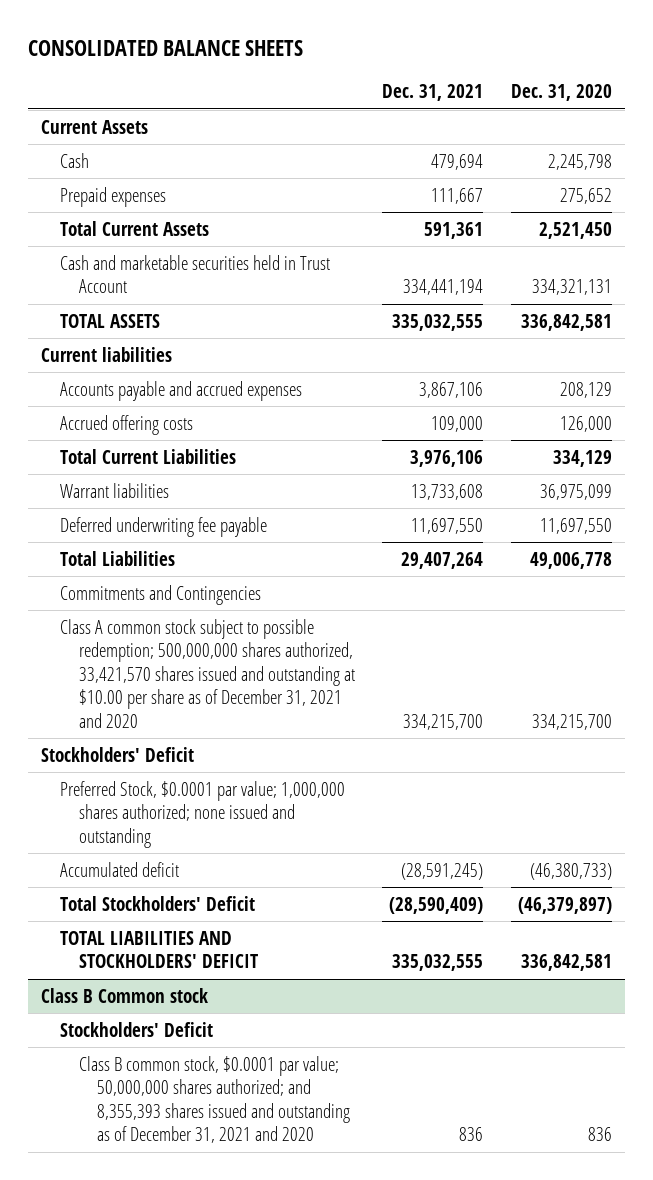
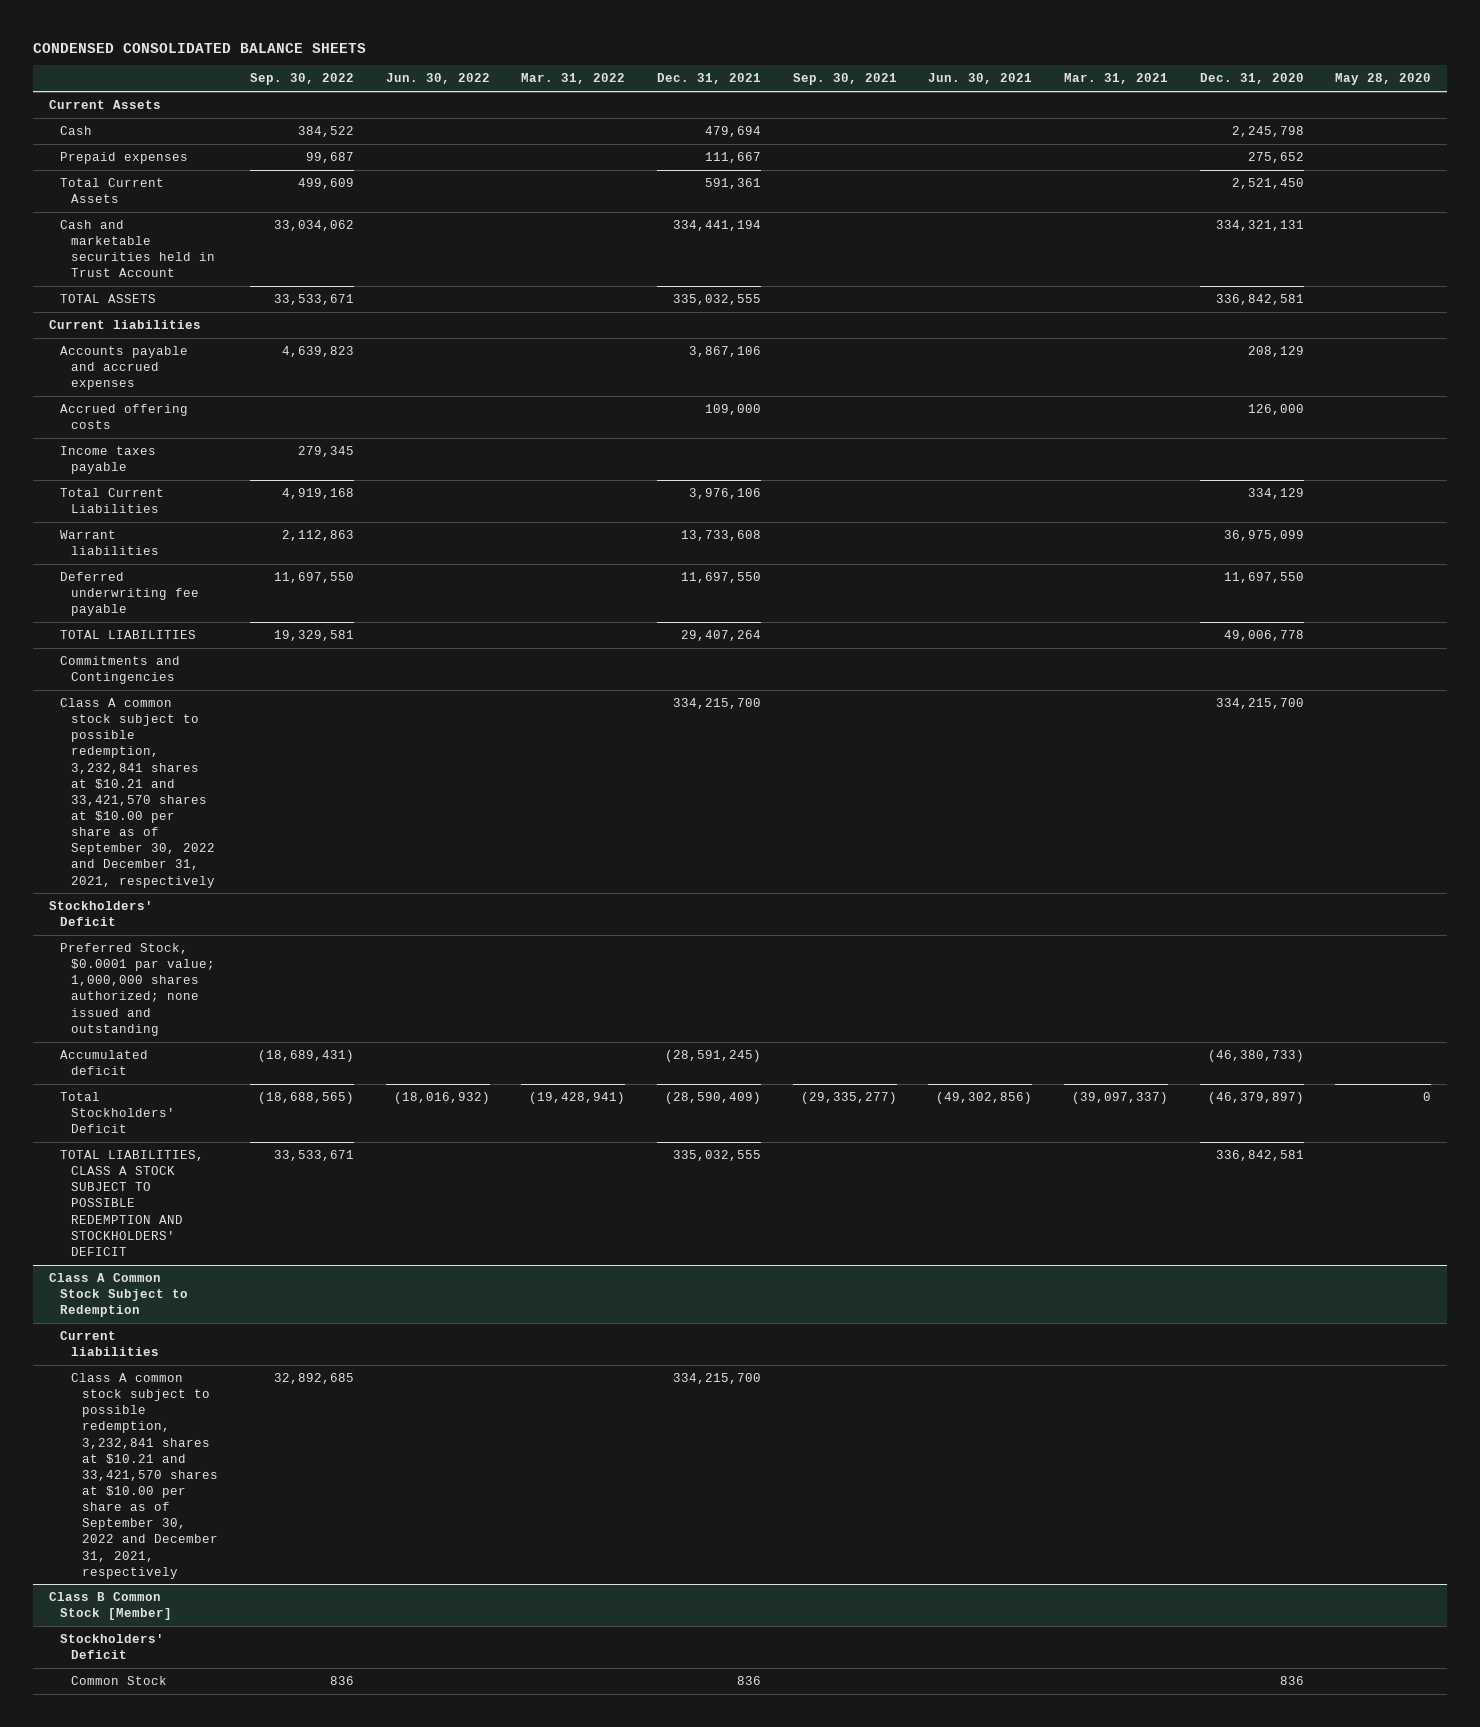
- CONSOLIDATED BALANCE SHEETS
+ CONDENSED CONSOLIDATED BALANCE SHEETS
- | Dec. 31, 2021 | Dec. 31, 2020
+ | Sep. 30, 2022 | Jun. 30, 2022 | Mar. 31, 2022 | Dec. 31, 2021 | Sep. 30, 2021 | Jun. 30, 2021 | Mar. 31, 2021 | Dec. 31, 2020 | May 28, 2020
+ Income taxes payable | 279,345 | | | | | | | |
- Total Liabilities | 29,407,264 | 49,006,778
+ TOTAL LIABILITIES | 19,329,581 | | | 29,407,264 | | | | 49,006,778 |
- Class A common stock subject to possible redemption; 500,000,000 shares authorized, 33,421,570 shares issued and outstanding at $10.00 per share as of December 31, 2021 and 2020 | 334,215,700 | 334,215,700
+ Class A common stock subject to possible redemption, 3,232,841 shares at $10.21 and 33,421,570 shares at $10.00 per share as of September 30, 2022 and December 31, 2021, respectively | | | | 334,215,700 | | | | 334,215,700 |
- TOTAL LIABILITIES AND STOCKHOLDERS' DEFICIT | 335,032,555 | 336,842,581
- Class B Common stock
+ TOTAL LIABILITIES, CLASS A STOCK SUBJECT TO POSSIBLE REDEMPTION AND STOCKHOLDERS' DEFICIT | 33,533,671 | | | 335,032,555 | | | | 336,842,581 |
+ Class A Common Stock Subject to Redemption
+ Current liabilities
+ Class A common stock subject to possible redemption, 3,232,841 shares at $10.21 and 33,421,570 shares at $10.00 per share as of September 30, 2022 and December 31, 2021, respectively | 32,892,685 | | | 334,215,700 | | | | |
+ Class B Common Stock [Member]
- Class B common stock, $0.0001 par value; 50,000,000 shares authorized; and 8,355,393 shares issued and outstanding as of December 31, 2021 and 2020 | 836 | 836
+ Common Stock | 836 | | | 836 | | | | 836 |

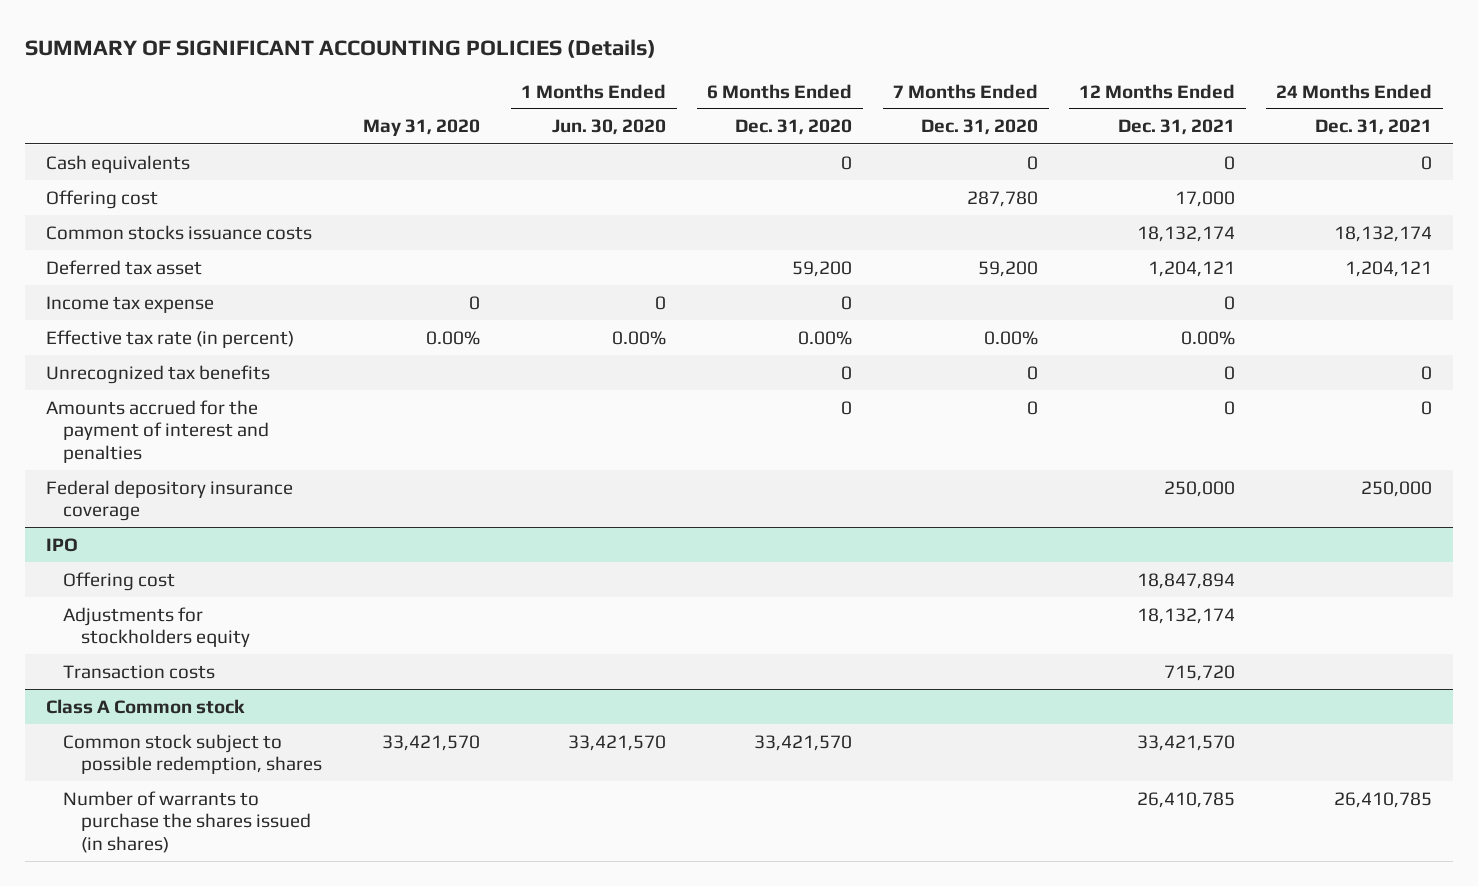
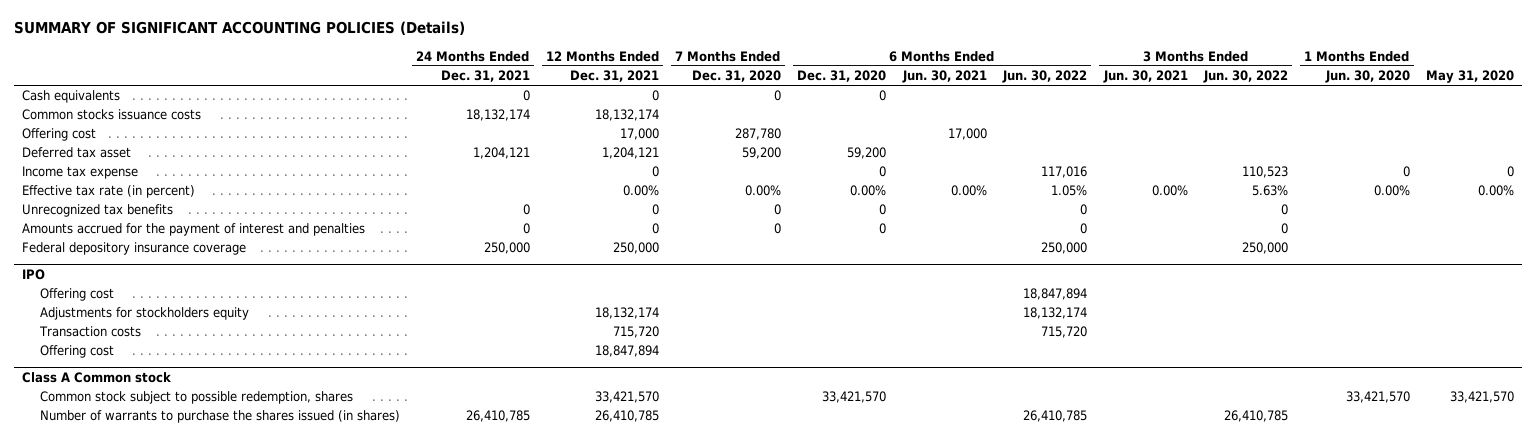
- | May 31, 2020 | 1 Months Ended Jun. 30, 2020 | 6 Months Ended Dec. 31, 2020 | 7 Months Ended Dec. 31, 2020 | 12 Months Ended Dec. 31, 2021 | 24 Months Ended Dec. 31, 2021
+ | 24 Months Ended Dec. 31, 2021 | 12 Months Ended Dec. 31, 2021 | 7 Months Ended Dec. 31, 2020 | 6 Months Ended Dec. 31, 2020 | 6 Months Ended Jun. 30, 2021 | 6 Months Ended Jun. 30, 2022 | 3 Months Ended Jun. 30, 2021 | 3 Months Ended Jun. 30, 2022 | 1 Months Ended Jun. 30, 2020 | May 31, 2020
moved down: Offering cost | | 17,000 | 287,780 | | 17,000 | | | | |
@ IPO
+ Offering cost | | | | | | 18,847,894 | | | |
moved down: Offering cost | | 18,847,894 | | | | | | | |

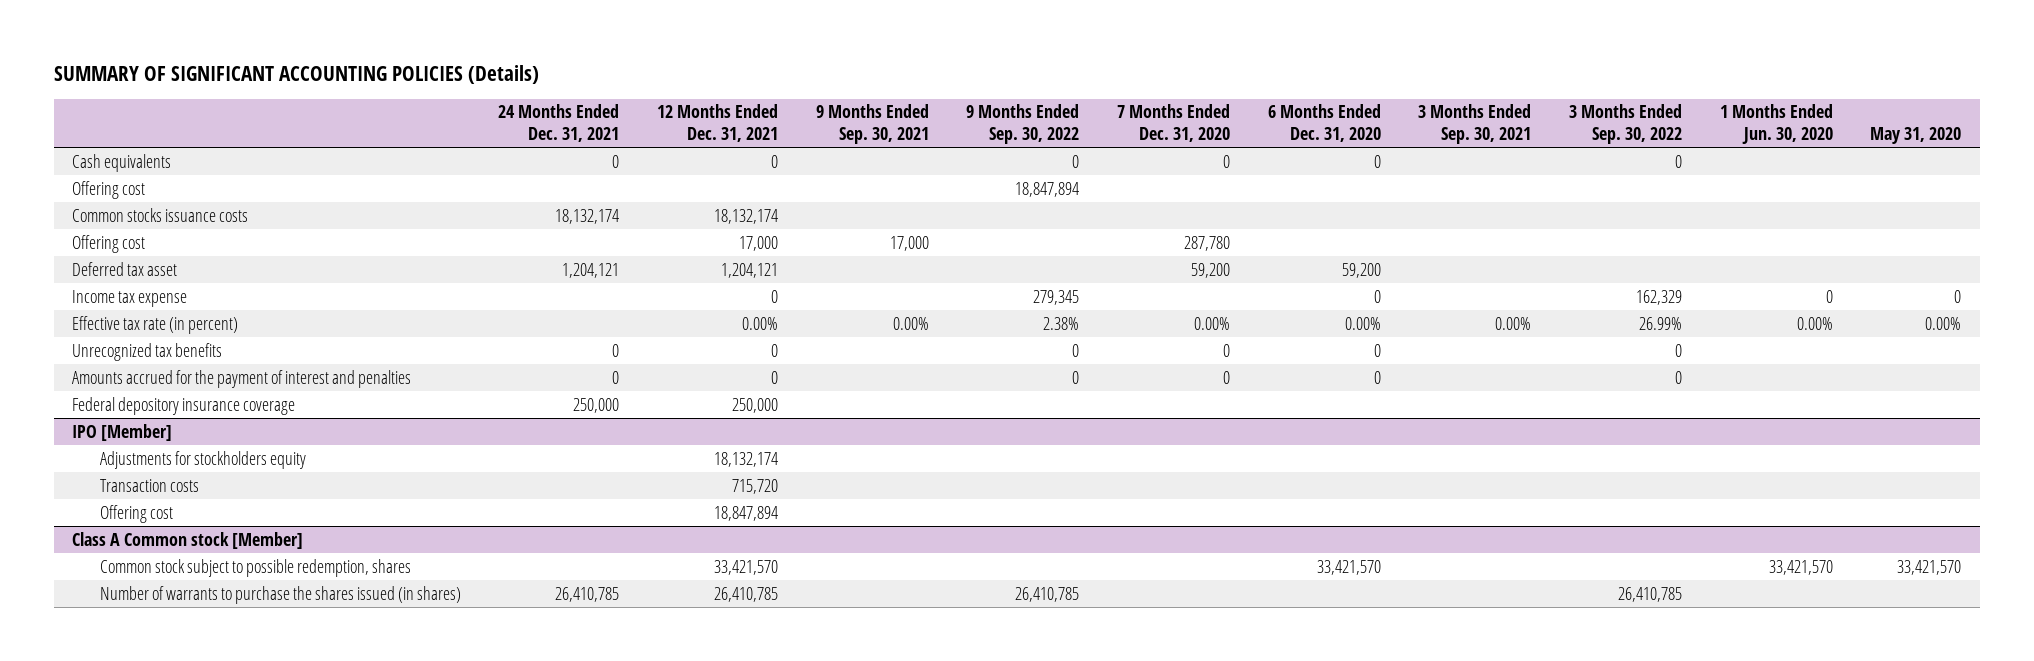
- | 24 Months Ended Dec. 31, 2021 | 12 Months Ended Dec. 31, 2021 | 7 Months Ended Dec. 31, 2020 | 6 Months Ended Dec. 31, 2020 | 6 Months Ended Jun. 30, 2021 | 6 Months Ended Jun. 30, 2022 | 3 Months Ended Jun. 30, 2021 | 3 Months Ended Jun. 30, 2022 | 1 Months Ended Jun. 30, 2020 | May 31, 2020
+ | 24 Months Ended Dec. 31, 2021 | 12 Months Ended Dec. 31, 2021 | 9 Months Ended Sep. 30, 2021 | 9 Months Ended Sep. 30, 2022 | 7 Months Ended Dec. 31, 2020 | 6 Months Ended Dec. 31, 2020 | 3 Months Ended Sep. 30, 2021 | 3 Months Ended Sep. 30, 2022 | 1 Months Ended Jun. 30, 2020 | May 31, 2020
+ Offering cost | | | | 18,847,894 | | | | | |
- IPO
- Offering cost | | | | | | 18,847,894 | | | |
+ IPO [Member]
- Class A Common stock
+ Class A Common stock [Member]

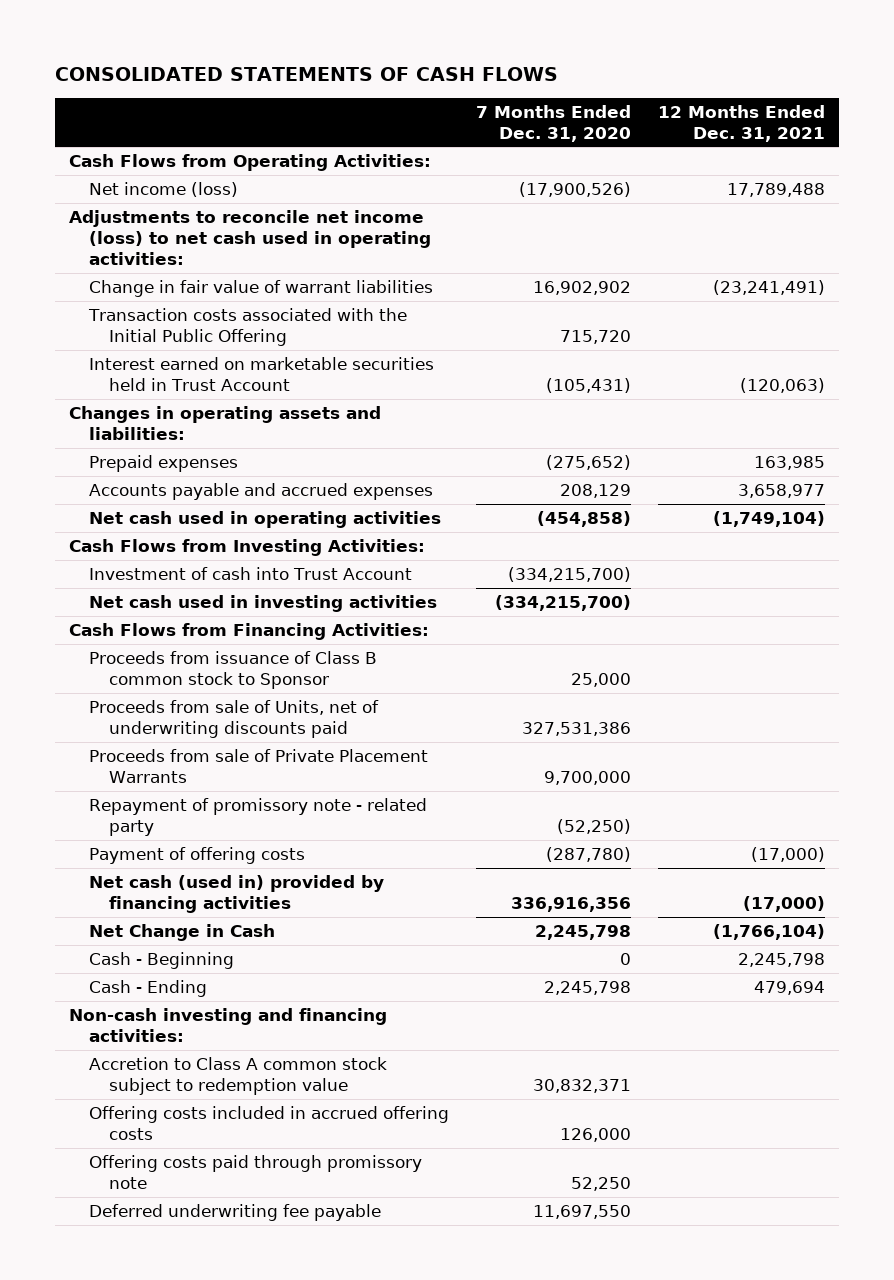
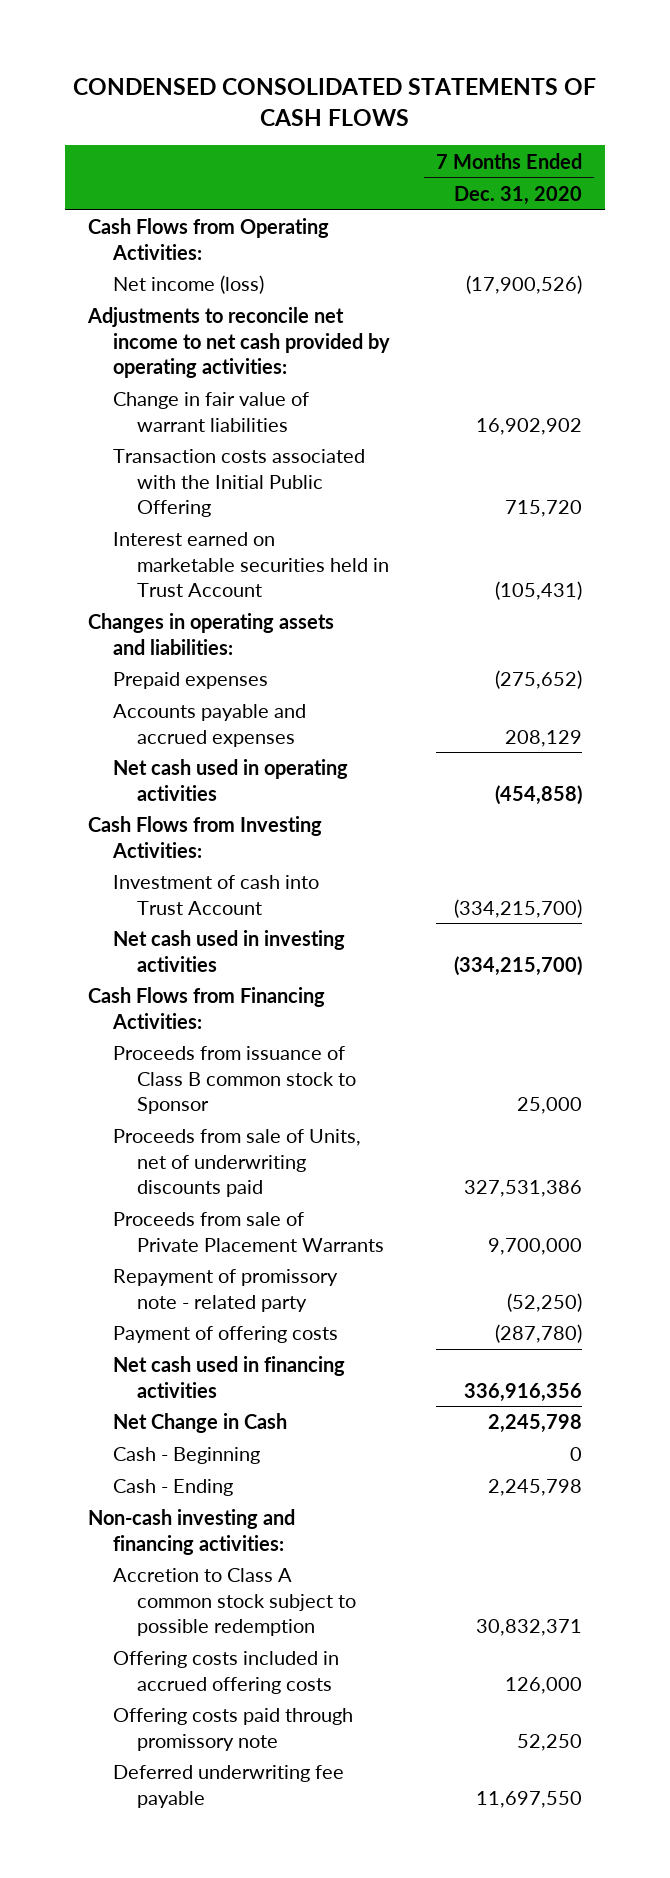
- CONSOLIDATED STATEMENTS OF CASH FLOWS
+ CONDENSED CONSOLIDATED STATEMENTS OF CASH FLOWS
- | 7 Months Ended Dec. 31, 2020 | 12 Months Ended Dec. 31, 2021
+ | 7 Months Ended Dec. 31, 2020
- Adjustments to reconcile net income (loss) to net cash used in operating activities:
+ Adjustments to reconcile net income to net cash provided by operating activities:
- Net cash (used in) provided by financing activities | 336,916,356 | (17,000)
+ Net cash used in financing activities | 336,916,356
- Accretion to Class A common stock subject to redemption value | 30,832,371 |
+ Accretion to Class A common stock subject to possible redemption | 30,832,371

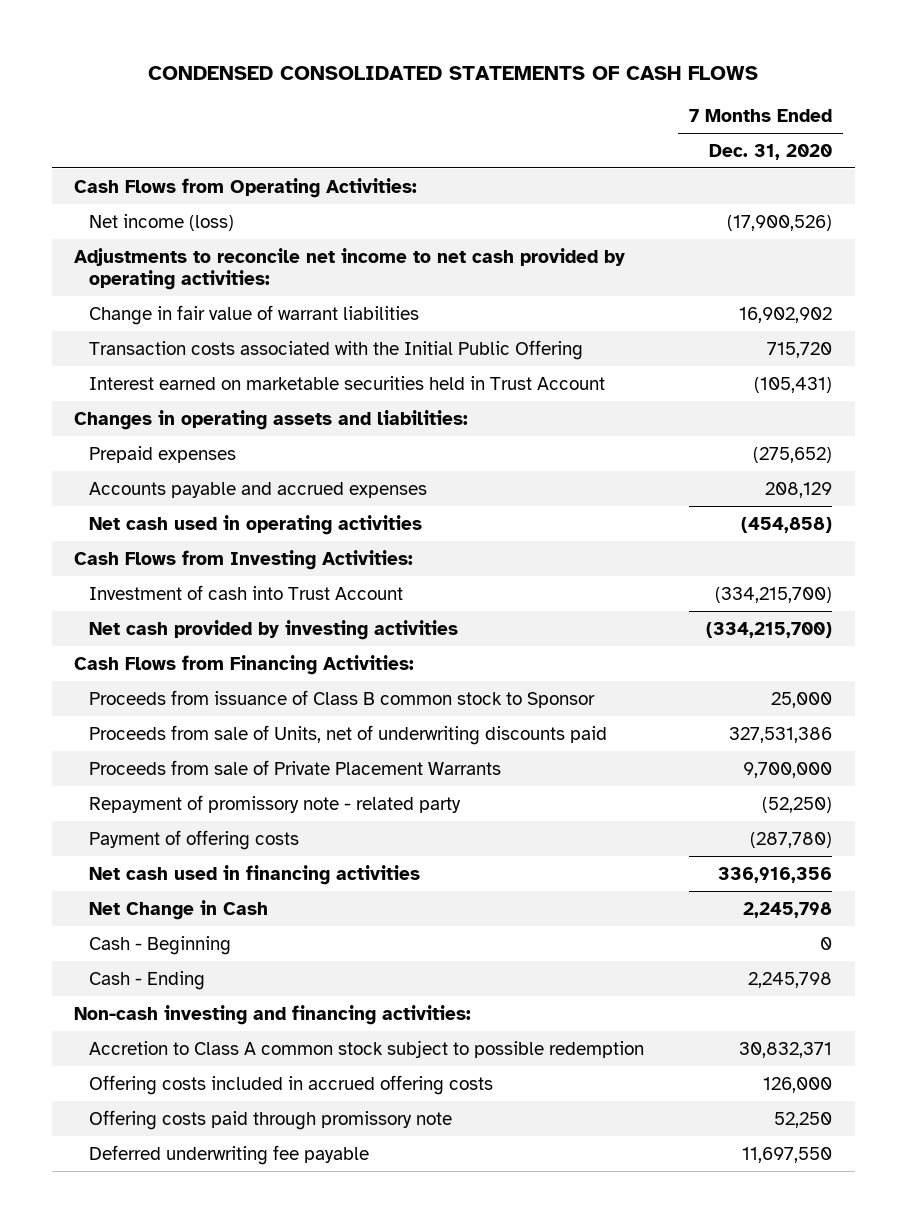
- Net cash used in investing activities | (334,215,700)
+ Net cash provided by investing activities | (334,215,700)

